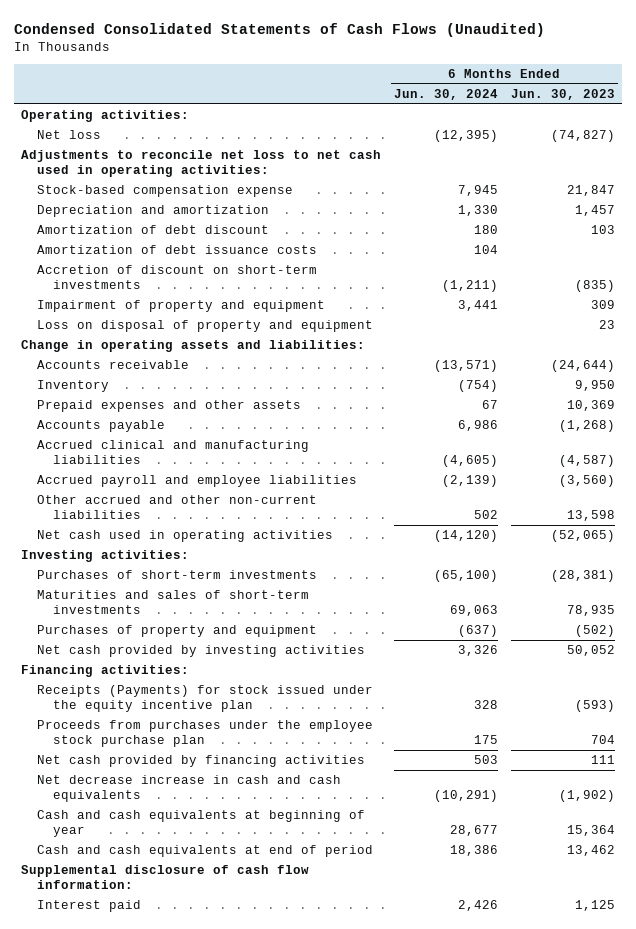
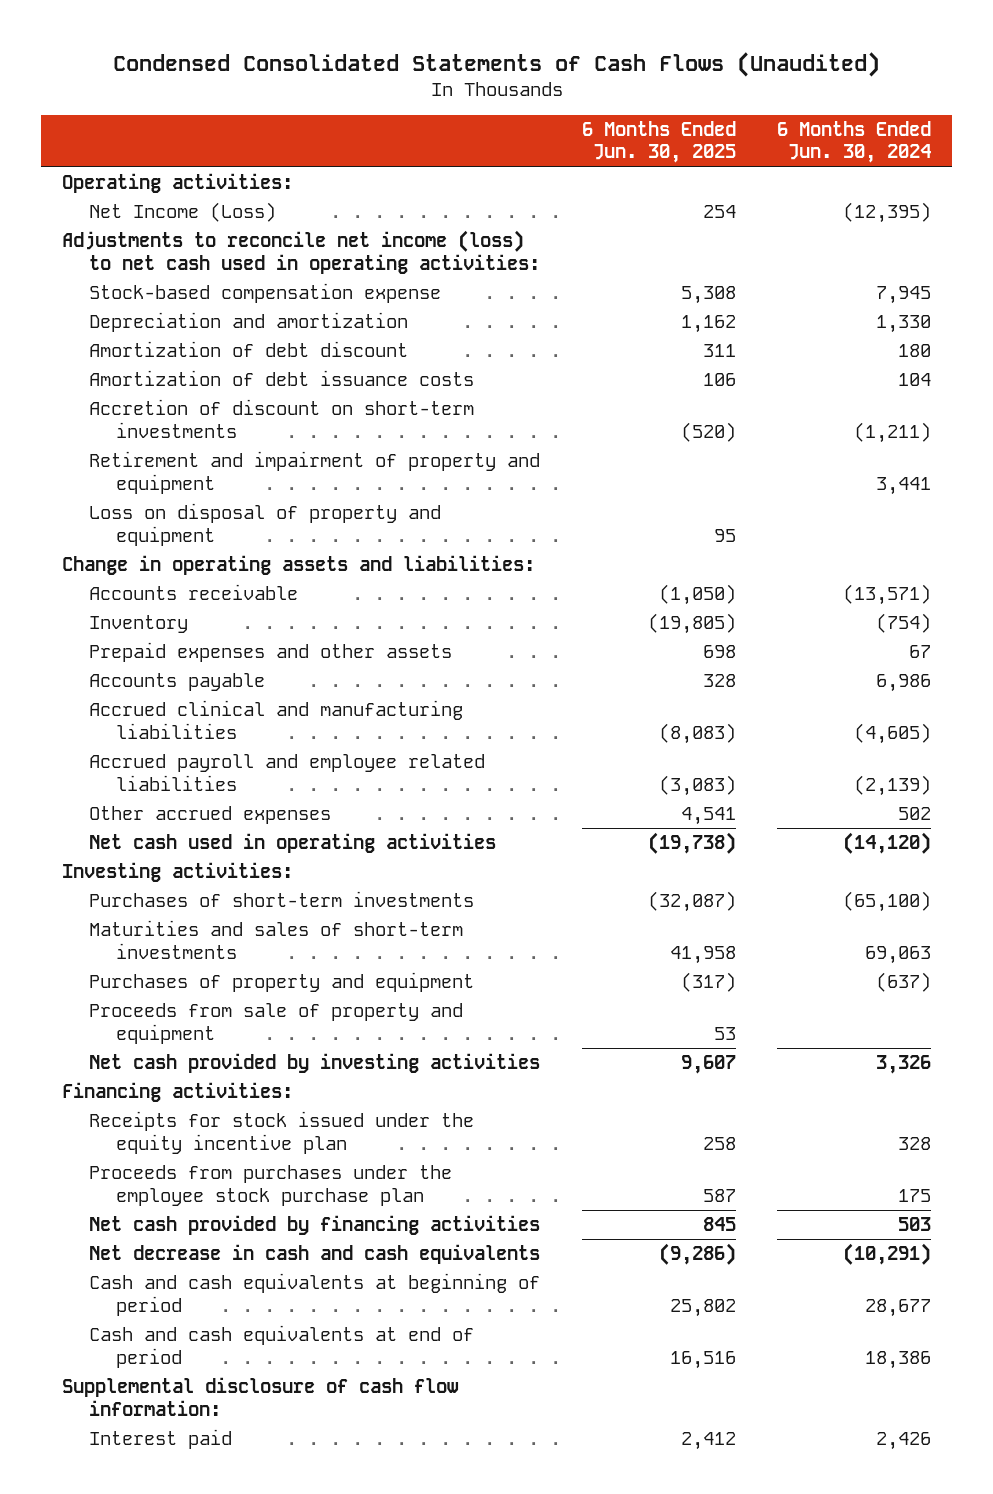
- | 6 Months Ended Jun. 30, 2024 | 6 Months Ended Jun. 30, 2023
+ | 6 Months Ended Jun. 30, 2025 | 6 Months Ended Jun. 30, 2024
- Net loss | (12,395) | (74,827)
- Adjustments to reconcile net loss to net cash used in operating activities:
+ Net Income (Loss) | 254 | (12,395)
+ Adjustments to reconcile net income (loss) to net cash used in operating activities:
- Impairment of property and equipment | 3,441 | 309
+ Retirement and impairment of property and equipment | | 3,441
- Accrued payroll and employee liabilities | (2,139) | (3,560)
- Other accrued and other non-current liabilities | 502 | 13,598
+ Accrued payroll and employee related liabilities | (3,083) | (2,139)
+ Other accrued expenses | 4,541 | 502
+ Proceeds from sale of property and equipment | 53 |
- Receipts (Payments) for stock issued under the equity incentive plan | 328 | (593)
+ Receipts for stock issued under the equity incentive plan | 258 | 328
- Net decrease increase in cash and cash equivalents | (10,291) | (1,902)
- Cash and cash equivalents at beginning of year | 28,677 | 15,364
+ Net decrease in cash and cash equivalents | (9,286) | (10,291)
+ Cash and cash equivalents at beginning of period | 25,802 | 28,677

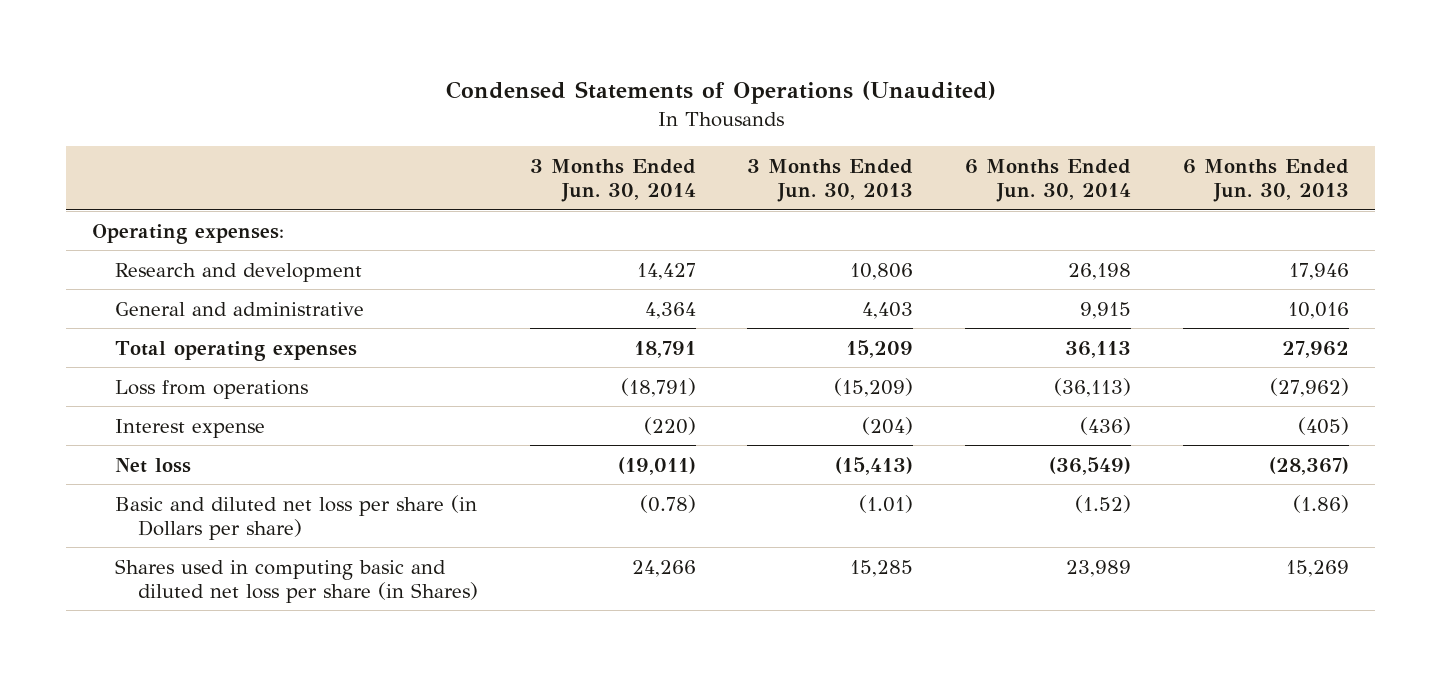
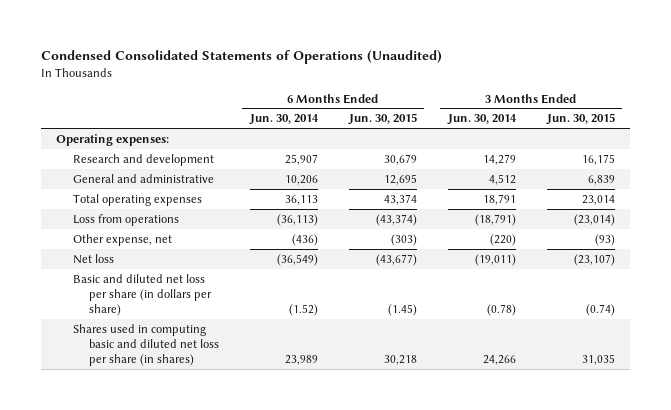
- Condensed Statements of Operations (Unaudited)
+ Condensed Consolidated Statements of Operations (Unaudited)
- | 3 Months Ended Jun. 30, 2014 | 3 Months Ended Jun. 30, 2013 | 6 Months Ended Jun. 30, 2014 | 6 Months Ended Jun. 30, 2013
+ | 6 Months Ended Jun. 30, 2014 | 6 Months Ended Jun. 30, 2015 | 3 Months Ended Jun. 30, 2014 | 3 Months Ended Jun. 30, 2015
- Research and development | 14,427 | 10,806 | 26,198 | 17,946
- General and administrative | 4,364 | 4,403 | 9,915 | 10,016
+ Research and development | 25,907 | 30,679 | 14,279 | 16,175
+ General and administrative | 10,206 | 12,695 | 4,512 | 6,839
- Interest expense | (220) | (204) | (436) | (405)
+ Other expense, net | (436) | (303) | (220) | (93)
- Basic and diluted net loss per share (in Dollars per share) | (0.78) | (1.01) | (1.52) | (1.86)
- Shares used in computing basic and diluted net loss per share (in Shares) | 24,266 | 15,285 | 23,989 | 15,269
+ Basic and diluted net loss per share (in dollars per share) | (1.52) | (1.45) | (0.78) | (0.74)
+ Shares used in computing basic and diluted net loss per share (in shares) | 23,989 | 30,218 | 24,266 | 31,035

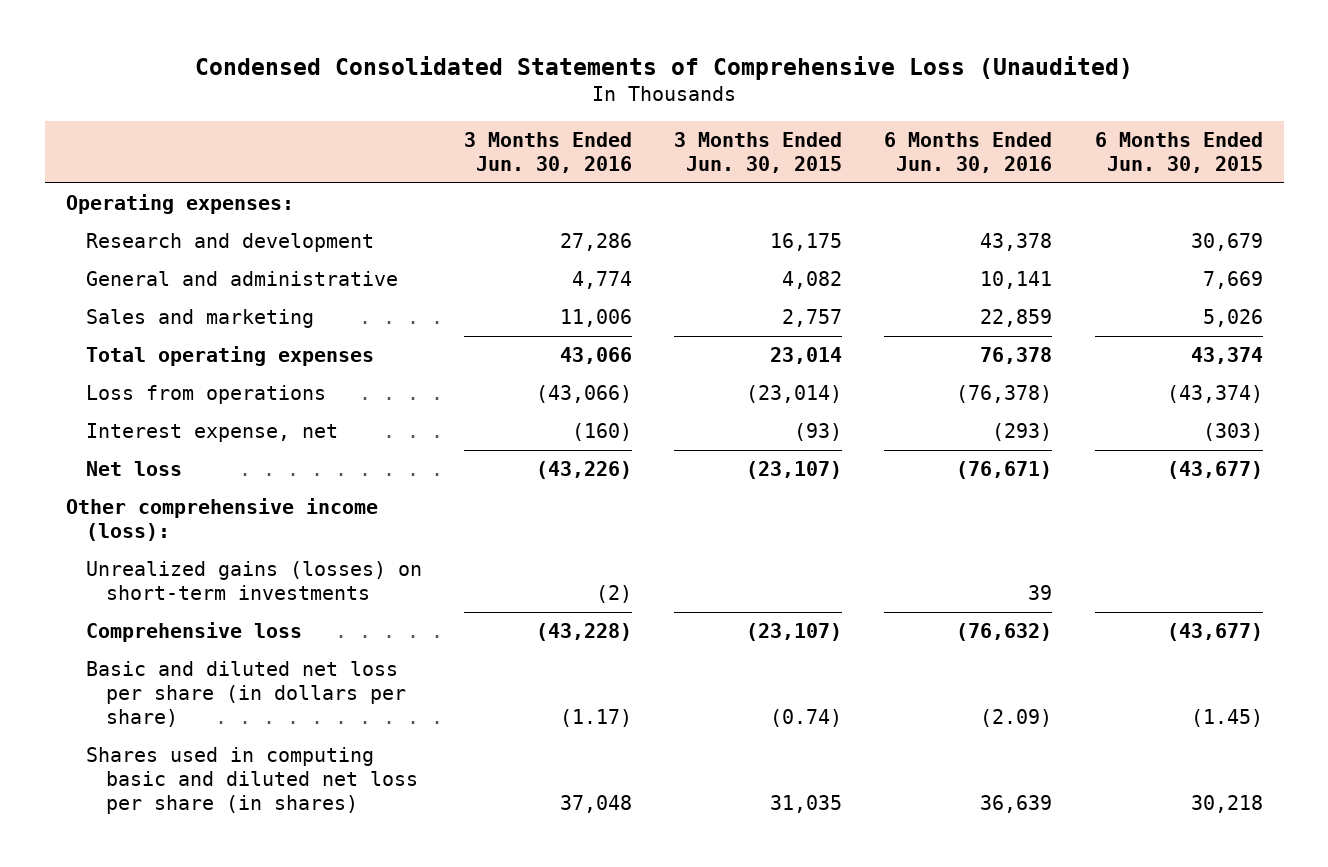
- Condensed Consolidated Statements of Operations (Unaudited)
+ Condensed Consolidated Statements of Comprehensive Loss (Unaudited)
- | 6 Months Ended Jun. 30, 2014 | 6 Months Ended Jun. 30, 2015 | 3 Months Ended Jun. 30, 2014 | 3 Months Ended Jun. 30, 2015
+ | 3 Months Ended Jun. 30, 2016 | 3 Months Ended Jun. 30, 2015 | 6 Months Ended Jun. 30, 2016 | 6 Months Ended Jun. 30, 2015
- General and administrative | 10,206 | 12,695 | 4,512 | 6,839
+ General and administrative | 4,774 | 4,082 | 10,141 | 7,669
+ Sales and marketing | 11,006 | 2,757 | 22,859 | 5,026
- Other expense, net | (436) | (303) | (220) | (93)
+ Interest expense, net | (160) | (93) | (293) | (303)
+ Other comprehensive income (loss):
+ Unrealized gains (losses) on short-term investments | (2) | | 39 |
+ Comprehensive loss | (43,228) | (23,107) | (76,632) | (43,677)

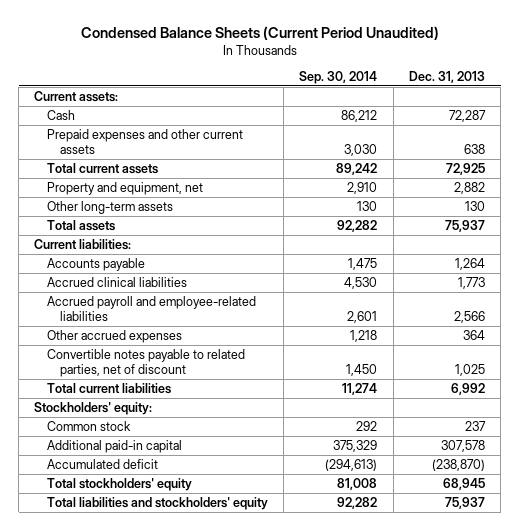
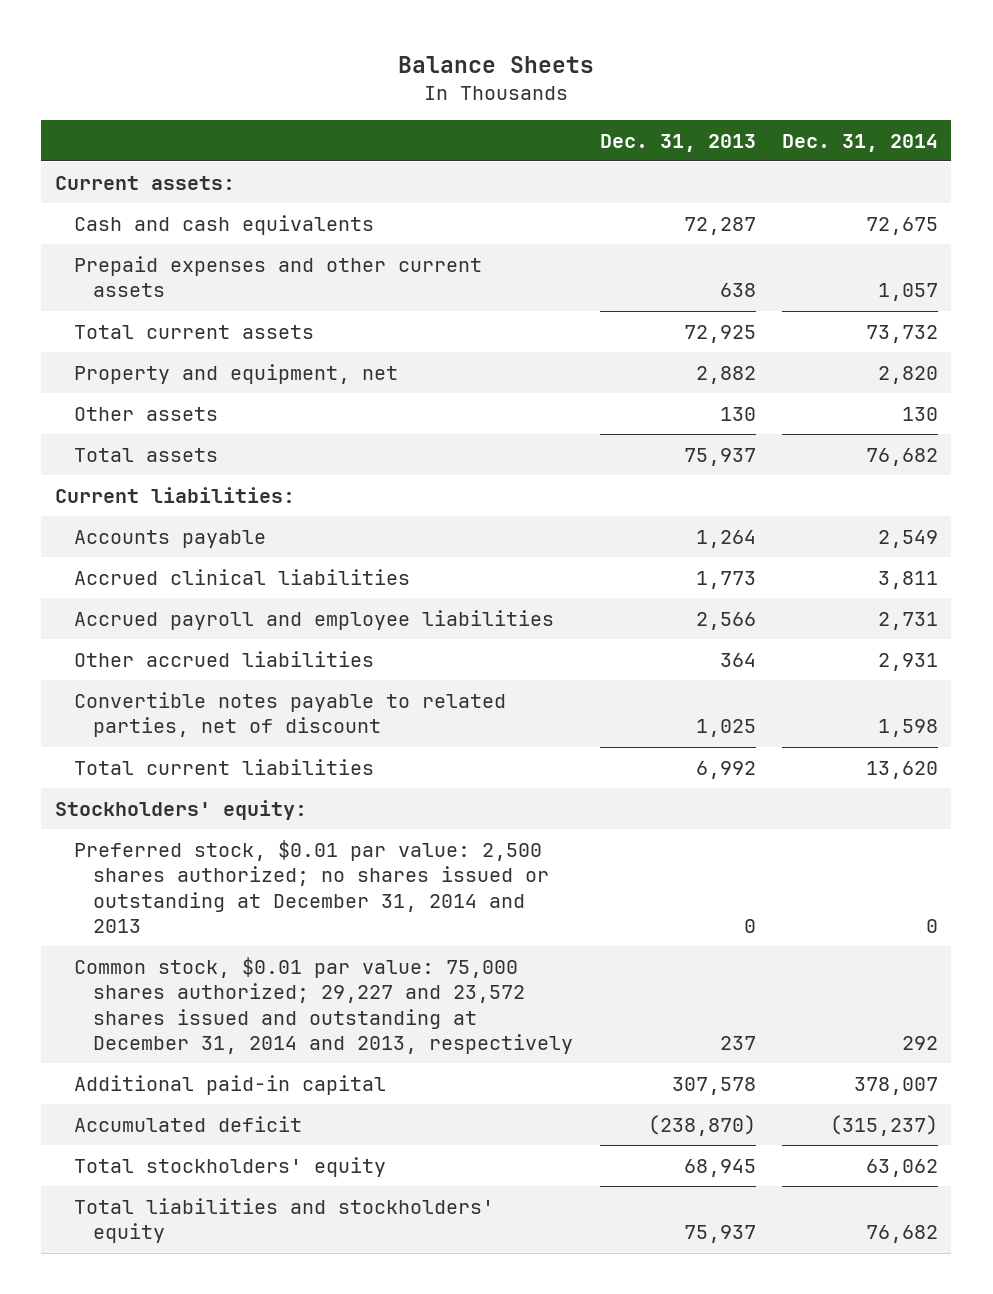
- Condensed Balance Sheets (Current Period Unaudited)
+ Balance Sheets
- | Sep. 30, 2014 | Dec. 31, 2013
+ | Dec. 31, 2013 | Dec. 31, 2014
- Cash | 86,212 | 72,287
+ Cash and cash equivalents | 72,287 | 72,675
- Other long-term assets | 130 | 130
+ Other assets | 130 | 130
- Accrued payroll and employee-related liabilities | 2,601 | 2,566
- Other accrued expenses | 1,218 | 364
+ Accrued payroll and employee liabilities | 2,566 | 2,731
+ Other accrued liabilities | 364 | 2,931
- Common stock | 292 | 237
+ Preferred stock, $0.01 par value: 2,500 shares authorized; no shares issued or outstanding at December 31, 2014 and 2013 | 0 | 0
+ Common stock, $0.01 par value: 75,000 shares authorized; 29,227 and 23,572 shares issued and outstanding at December 31, 2014 and 2013, respectively | 237 | 292

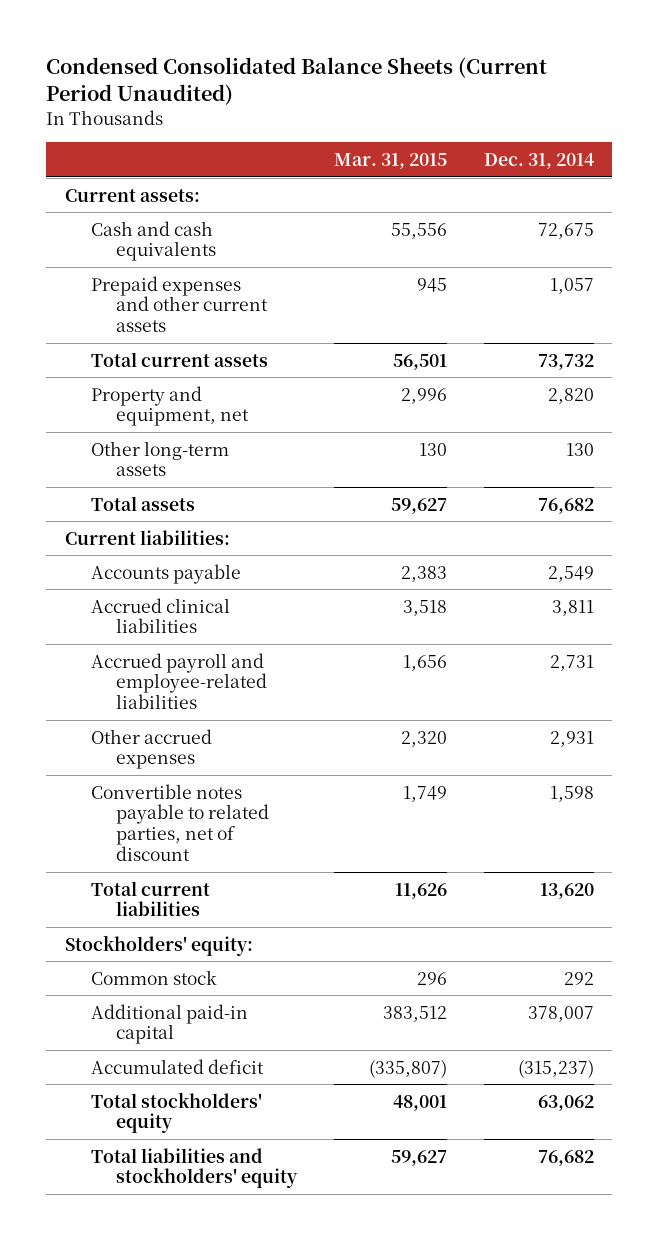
- Balance Sheets
+ Condensed Consolidated Balance Sheets (Current Period Unaudited)
- | Dec. 31, 2013 | Dec. 31, 2014
+ | Mar. 31, 2015 | Dec. 31, 2014
- Other assets | 130 | 130
+ Other long-term assets | 130 | 130
- Accrued payroll and employee liabilities | 2,566 | 2,731
- Other accrued liabilities | 364 | 2,931
+ Accrued payroll and employee-related liabilities | 1,656 | 2,731
+ Other accrued expenses | 2,320 | 2,931
- Preferred stock, $0.01 par value: 2,500 shares authorized; no shares issued or outstanding at December 31, 2014 and 2013 | 0 | 0
- Common stock, $0.01 par value: 75,000 shares authorized; 29,227 and 23,572 shares issued and outstanding at December 31, 2014 and 2013, respectively | 237 | 292
+ Common stock | 296 | 292

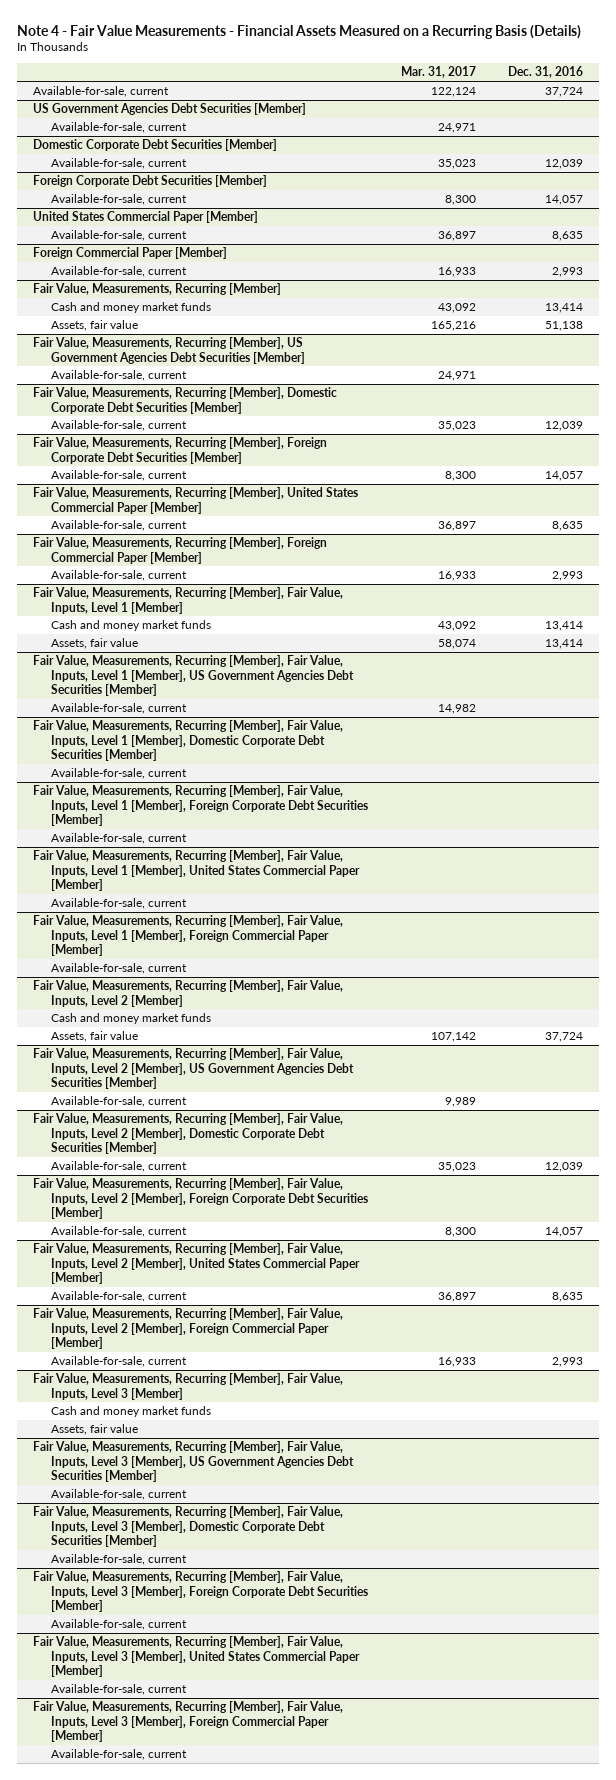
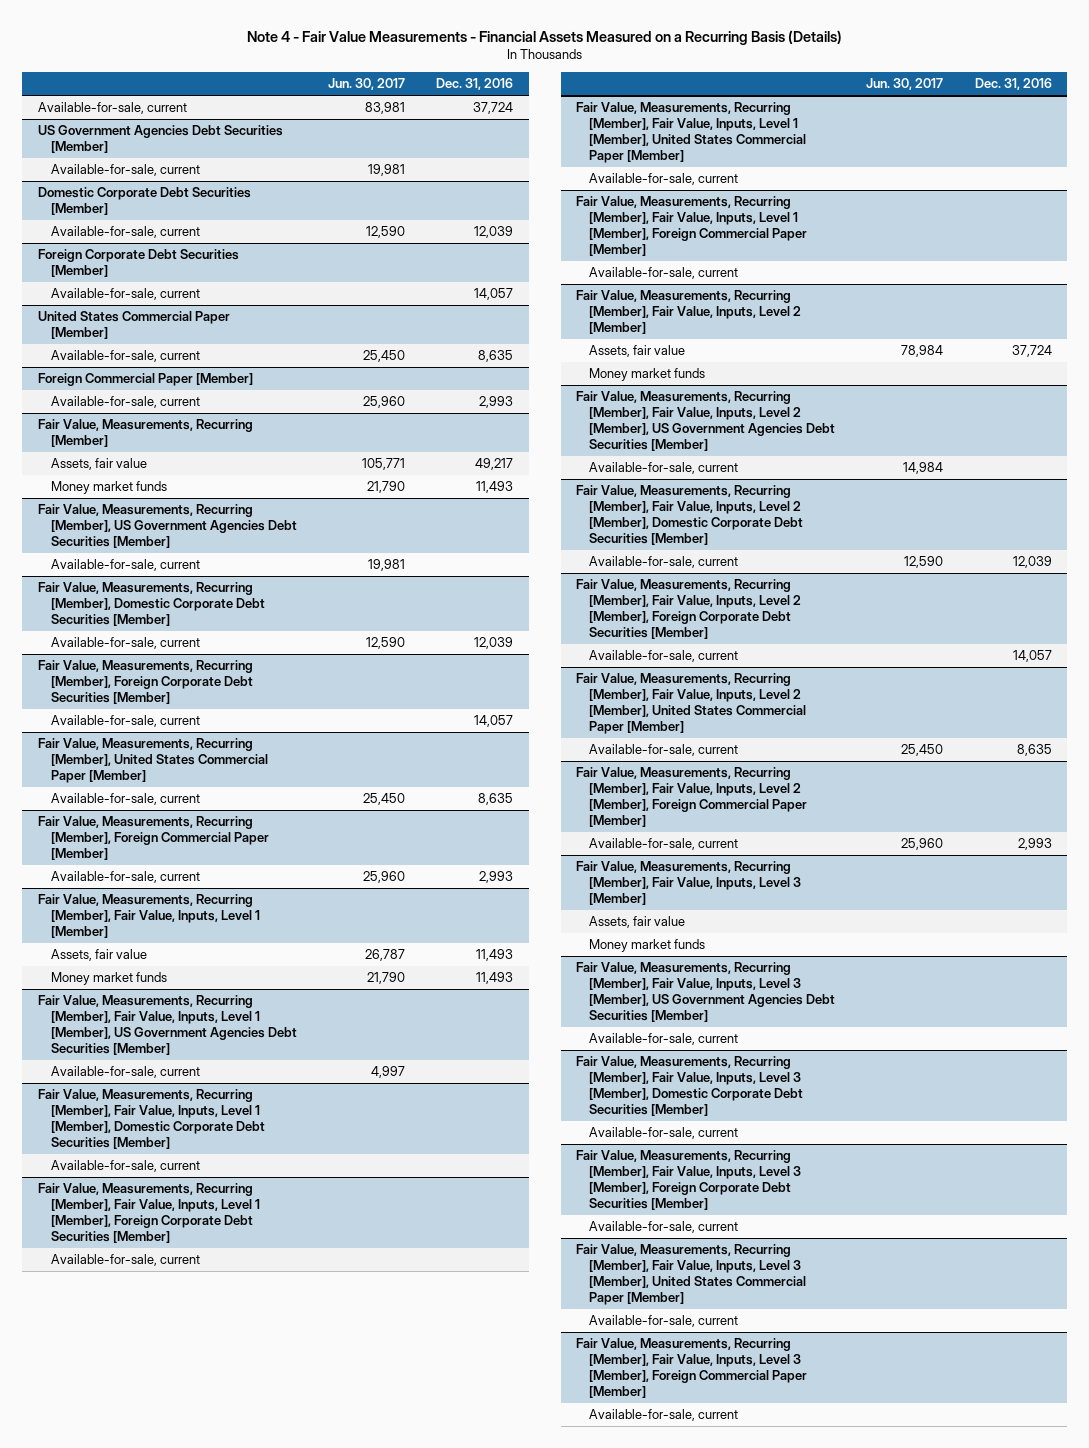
- | Mar. 31, 2017 | Dec. 31, 2016
+ | Jun. 30, 2017 | Dec. 31, 2016
@ Fair Value, Measurements, Recurring [Member]
- Cash and money market funds | 43,092 | 13,414
- Assets, fair value | 165,216 | 51,138
+ Assets, fair value | 105,771 | 49,217
+ Money market funds | 21,790 | 11,493
@ Fair Value, Measurements, Recurring [Member], Fair Value, Inputs, Level 1 [Member]
- Cash and money market funds | 43,092 | 13,414
- Assets, fair value | 58,074 | 13,414
+ Assets, fair value | 26,787 | 11,493
+ Money market funds | 21,790 | 11,493
@ Fair Value, Measurements, Recurring [Member], Fair Value, Inputs, Level 2 [Member]
- Cash and money market funds
+ Money market funds
@ Fair Value, Measurements, Recurring [Member], Fair Value, Inputs, Level 3 [Member]
- Cash and money market funds
+ Money market funds

